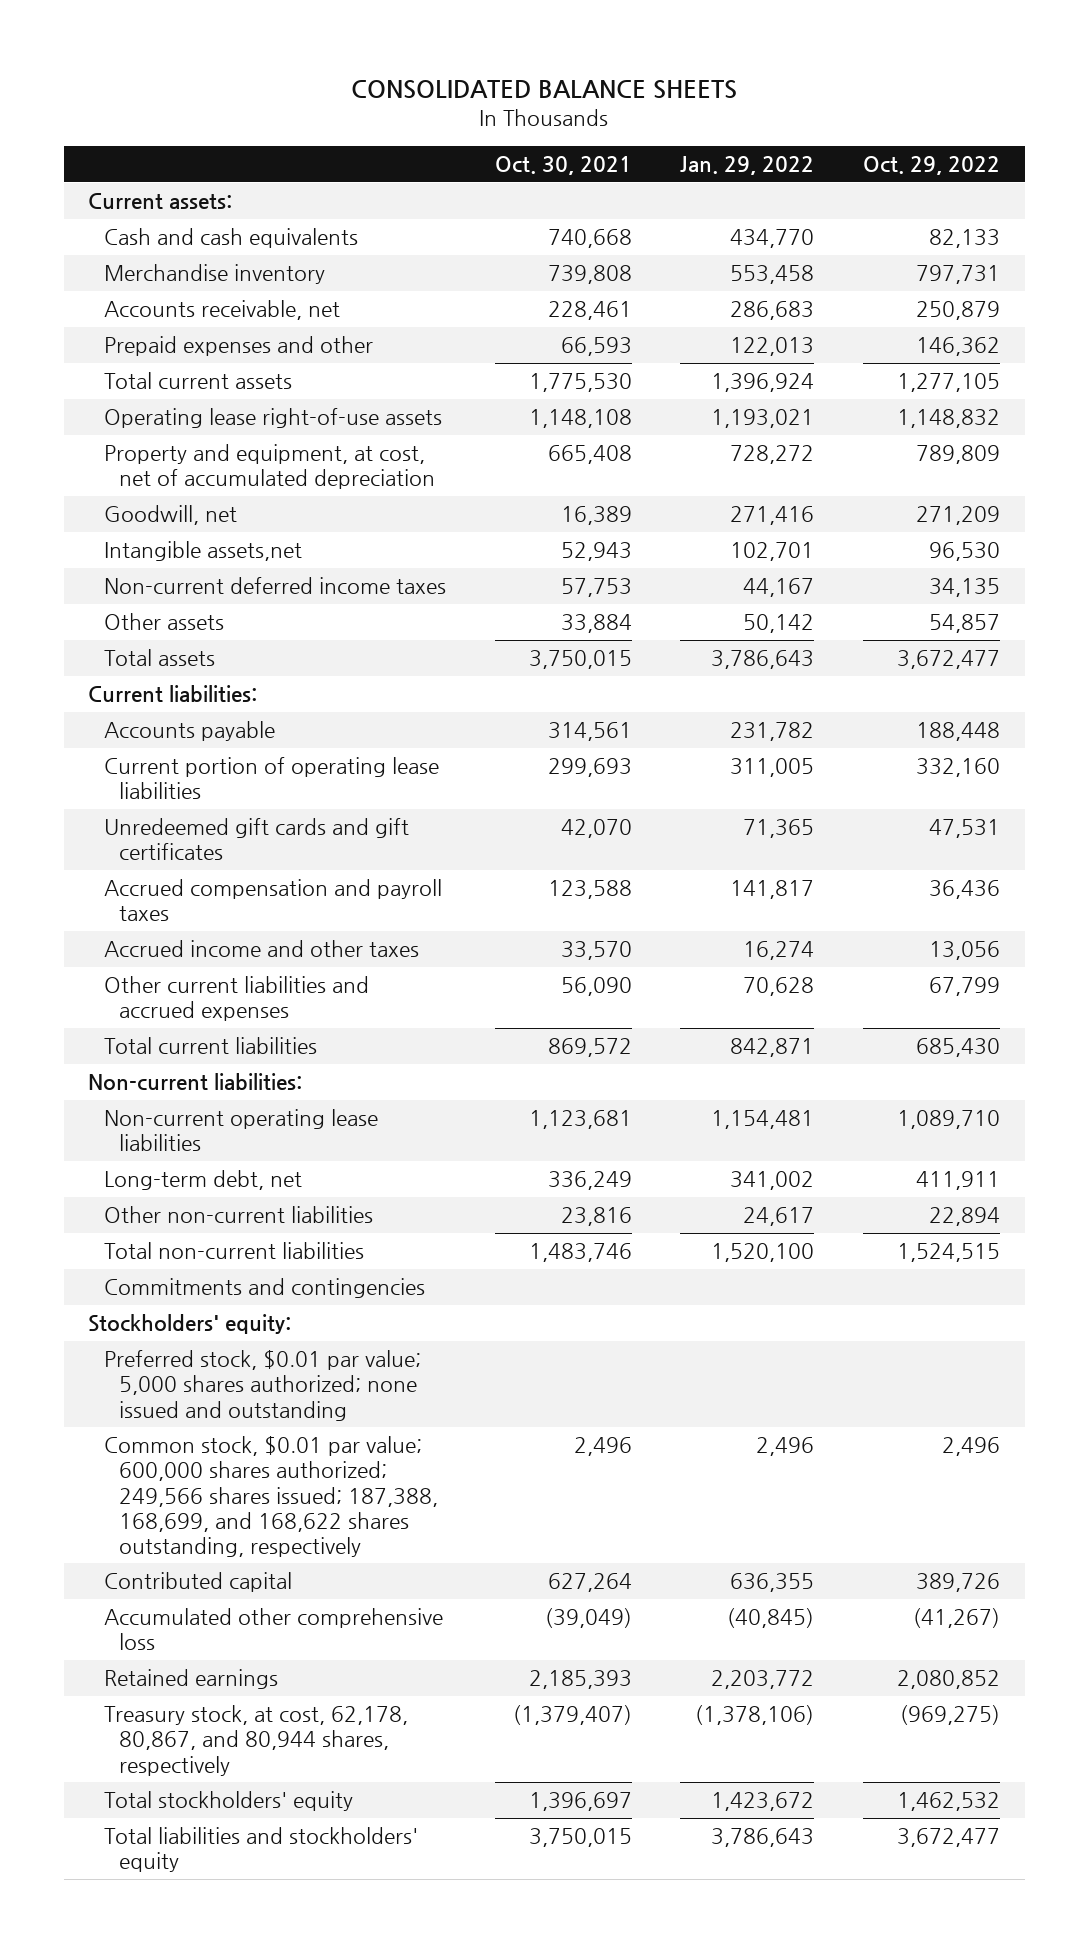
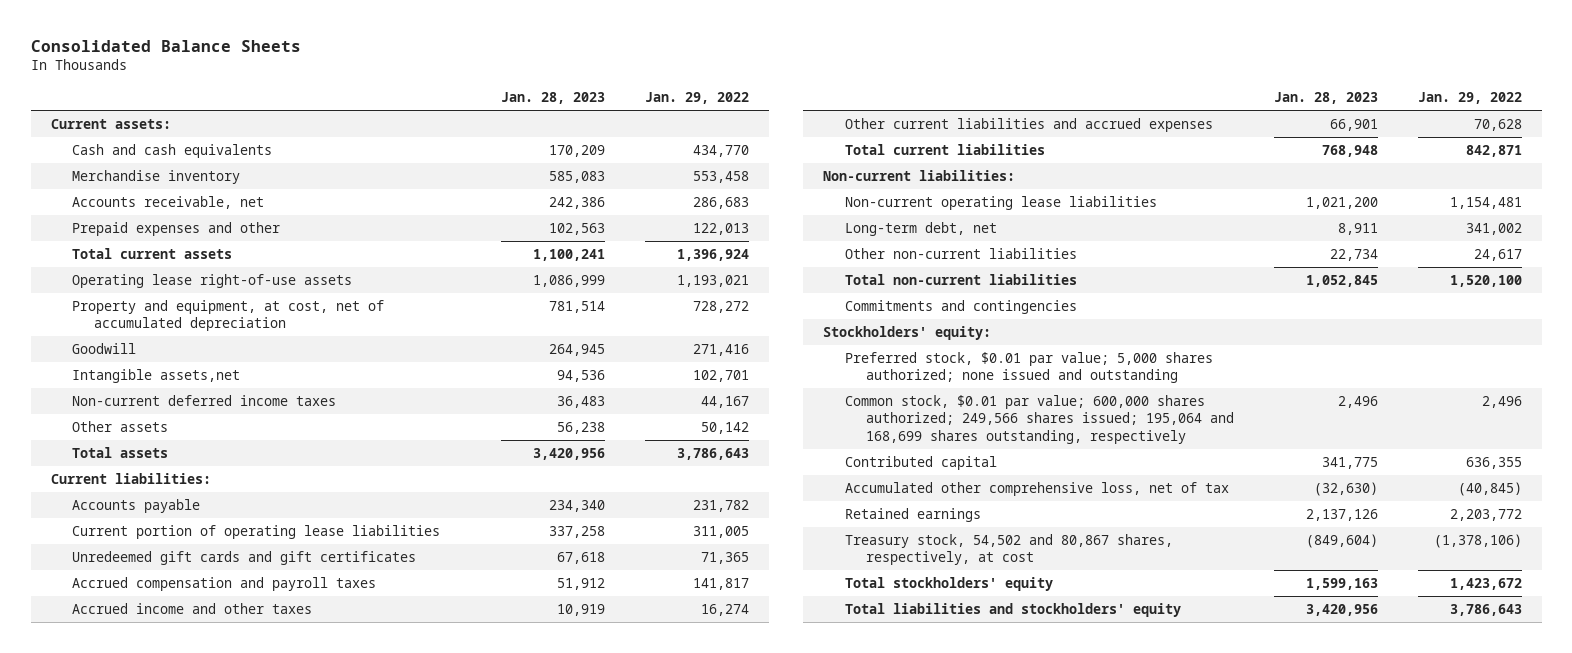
- CONSOLIDATED BALANCE SHEETS
+ Consolidated Balance Sheets
- | Oct. 30, 2021 | Jan. 29, 2022 | Oct. 29, 2022
+ | Jan. 28, 2023 | Jan. 29, 2022
- Goodwill, net | 16,389 | 271,416 | 271,209
+ Goodwill | 264,945 | 271,416
- Common stock, $0.01 par value; 600,000 shares authorized; 249,566 shares issued; 187,388, 168,699, and 168,622 shares outstanding, respectively | 2,496 | 2,496 | 2,496
+ Common stock, $0.01 par value; 600,000 shares authorized; 249,566 shares issued; 195,064 and 168,699 shares outstanding, respectively | 2,496 | 2,496
- Accumulated other comprehensive loss | (39,049) | (40,845) | (41,267)
+ Accumulated other comprehensive loss, net of tax | (32,630) | (40,845)
- Treasury stock, at cost, 62,178, 80,867, and 80,944 shares, respectively | (1,379,407) | (1,378,106) | (969,275)
+ Treasury stock, 54,502 and 80,867 shares, respectively, at cost | (849,604) | (1,378,106)

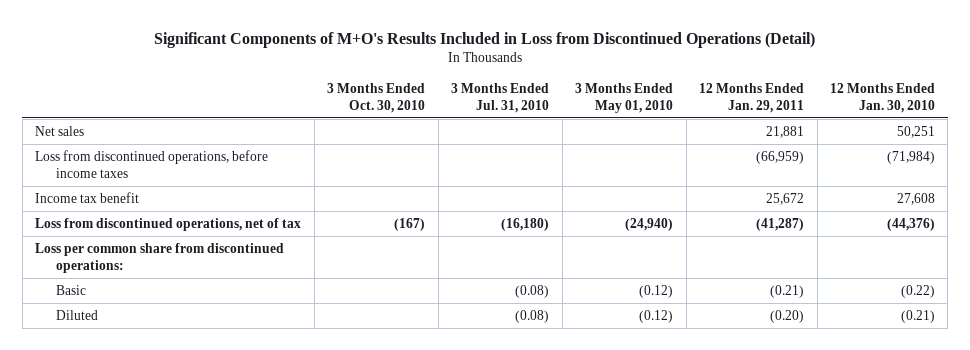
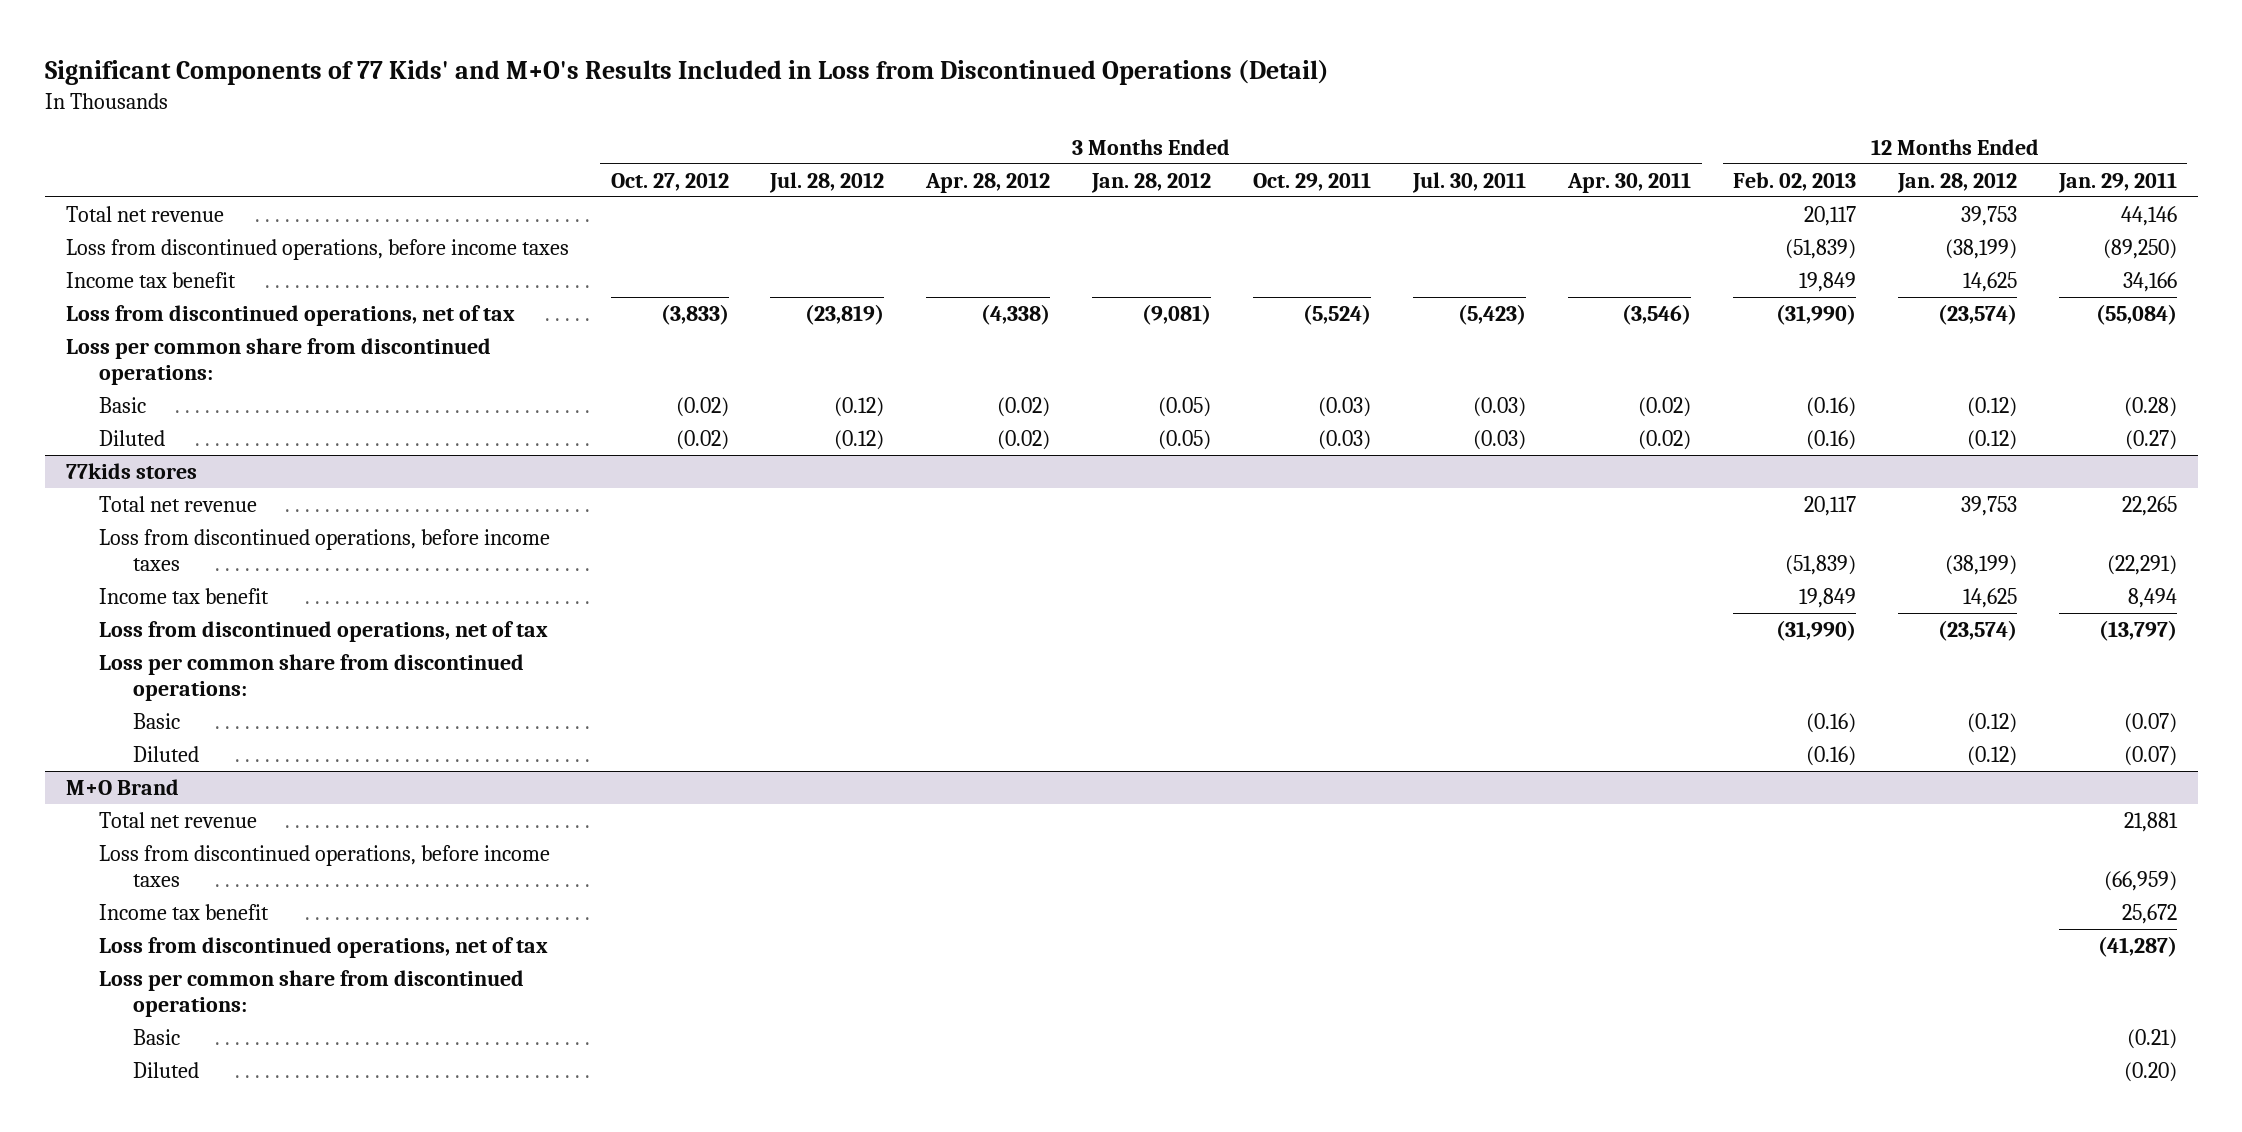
- Significant Components of M+O's Results Included in Loss from Discontinued Operations (Detail)
+ Significant Components of 77 Kids' and M+O's Results Included in Loss from Discontinued Operations (Detail)
- | 3 Months Ended Oct. 30, 2010 | 3 Months Ended Jul. 31, 2010 | 3 Months Ended May 01, 2010 | 12 Months Ended Jan. 29, 2011 | 12 Months Ended Jan. 30, 2010
+ | 3 Months Ended Oct. 27, 2012 | 3 Months Ended Jul. 28, 2012 | 3 Months Ended Apr. 28, 2012 | 3 Months Ended Jan. 28, 2012 | 3 Months Ended Oct. 29, 2011 | 3 Months Ended Jul. 30, 2011 | 3 Months Ended Apr. 30, 2011 | 12 Months Ended Feb. 02, 2013 | 12 Months Ended Jan. 28, 2012 | 12 Months Ended Jan. 29, 2011
- Net sales | | | | 21,881 | 50,251
+ Total net revenue | | | | | | | | 20,117 | 39,753 | 44,146
+ Loss from discontinued operations, before income taxes | | | | | | | | (51,839) | (38,199) | (89,250)
+ Income tax benefit | | | | | | | | 19,849 | 14,625 | 34,166
+ Loss from discontinued operations, net of tax | (3,833) | (23,819) | (4,338) | (9,081) | (5,524) | (5,423) | (3,546) | (31,990) | (23,574) | (55,084)
+ Loss per common share from discontinued operations:
+ Basic | (0.02) | (0.12) | (0.02) | (0.05) | (0.03) | (0.03) | (0.02) | (0.16) | (0.12) | (0.28)
+ Diluted | (0.02) | (0.12) | (0.02) | (0.05) | (0.03) | (0.03) | (0.02) | (0.16) | (0.12) | (0.27)
+ 77kids stores
+ Total net revenue | | | | | | | | 20,117 | 39,753 | 22,265
+ Loss from discontinued operations, before income taxes | | | | | | | | (51,839) | (38,199) | (22,291)
+ Income tax benefit | | | | | | | | 19,849 | 14,625 | 8,494
+ Loss from discontinued operations, net of tax | | | | | | | | (31,990) | (23,574) | (13,797)
+ Loss per common share from discontinued operations:
+ Basic | | | | | | | | (0.16) | (0.12) | (0.07)
+ Diluted | | | | | | | | (0.16) | (0.12) | (0.07)
+ M+O Brand
+ Total net revenue | | | | | | | | | | 21,881

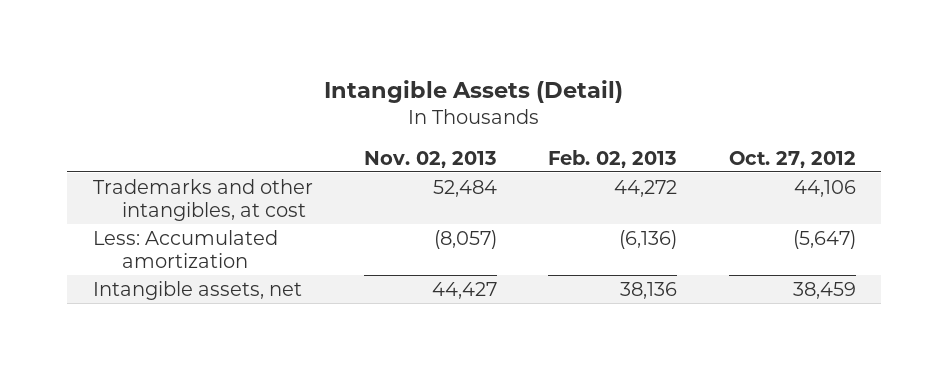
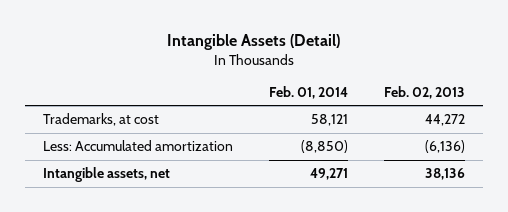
- | Nov. 02, 2013 | Feb. 02, 2013 | Oct. 27, 2012
+ | Feb. 01, 2014 | Feb. 02, 2013
- Trademarks and other intangibles, at cost | 52,484 | 44,272 | 44,106
+ Trademarks, at cost | 58,121 | 44,272

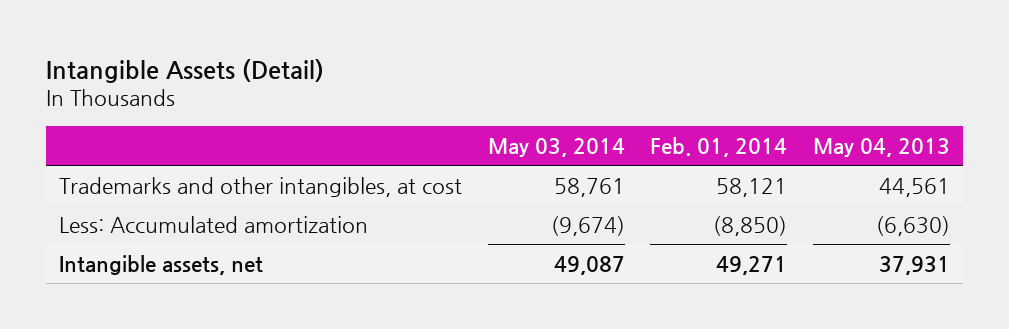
- | Feb. 01, 2014 | Feb. 02, 2013
+ | May 03, 2014 | Feb. 01, 2014 | May 04, 2013
- Trademarks, at cost | 58,121 | 44,272
+ Trademarks and other intangibles, at cost | 58,761 | 58,121 | 44,561

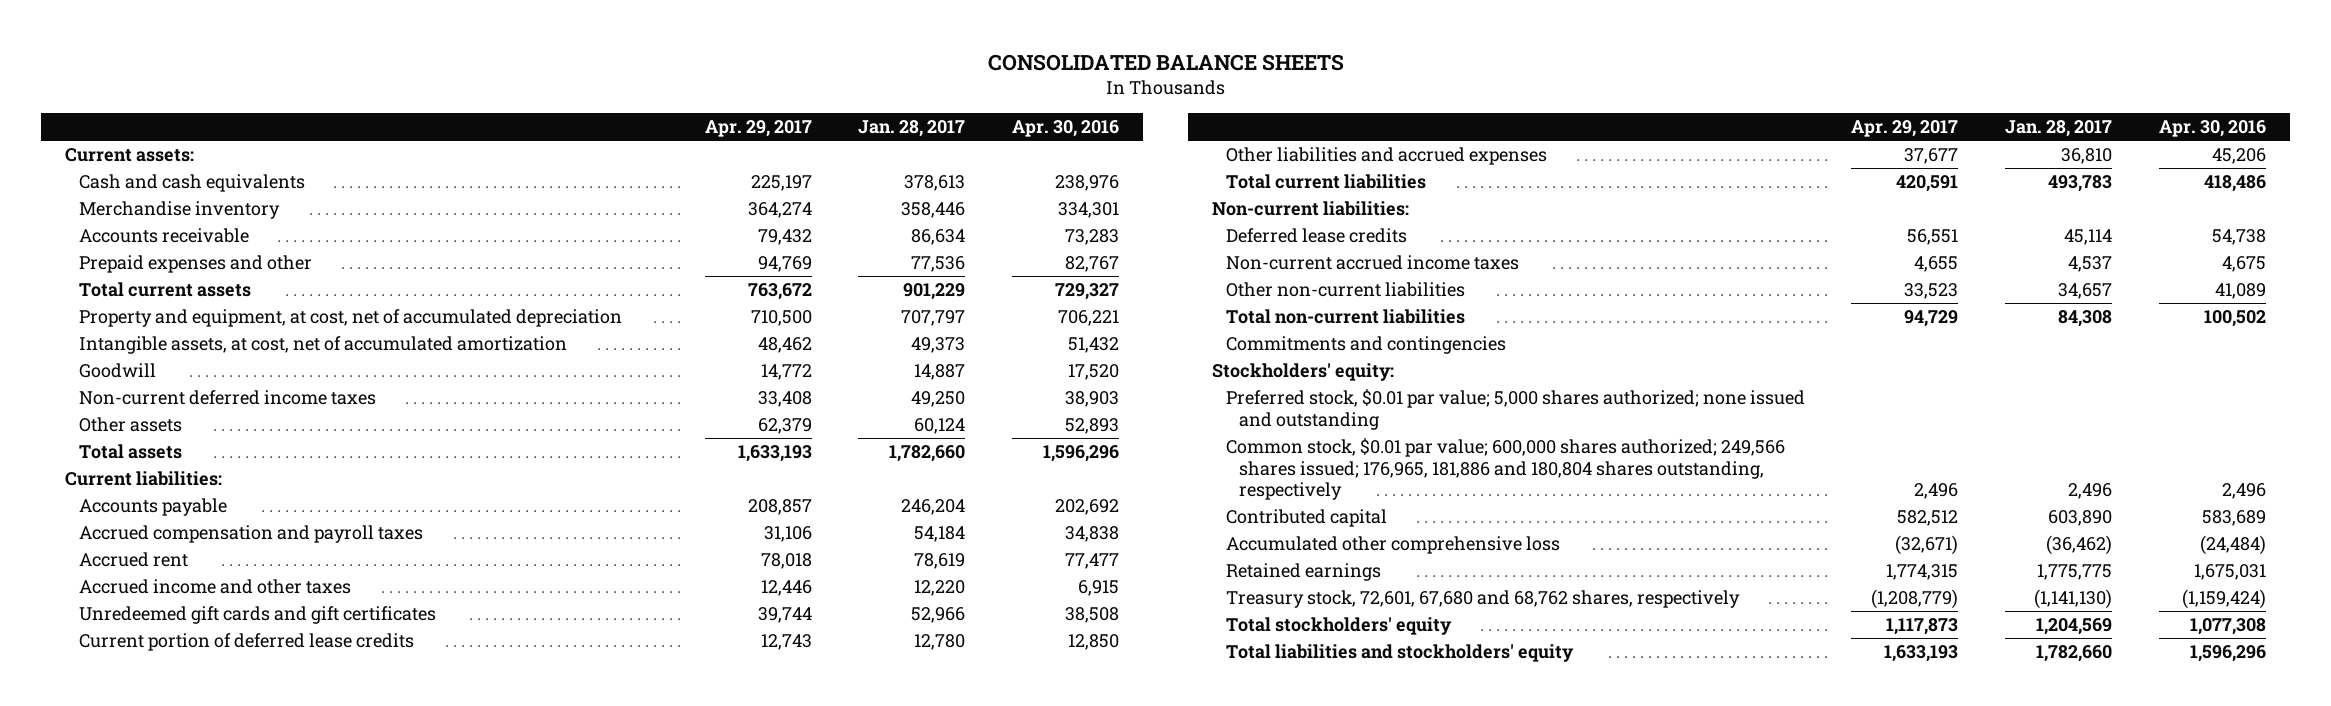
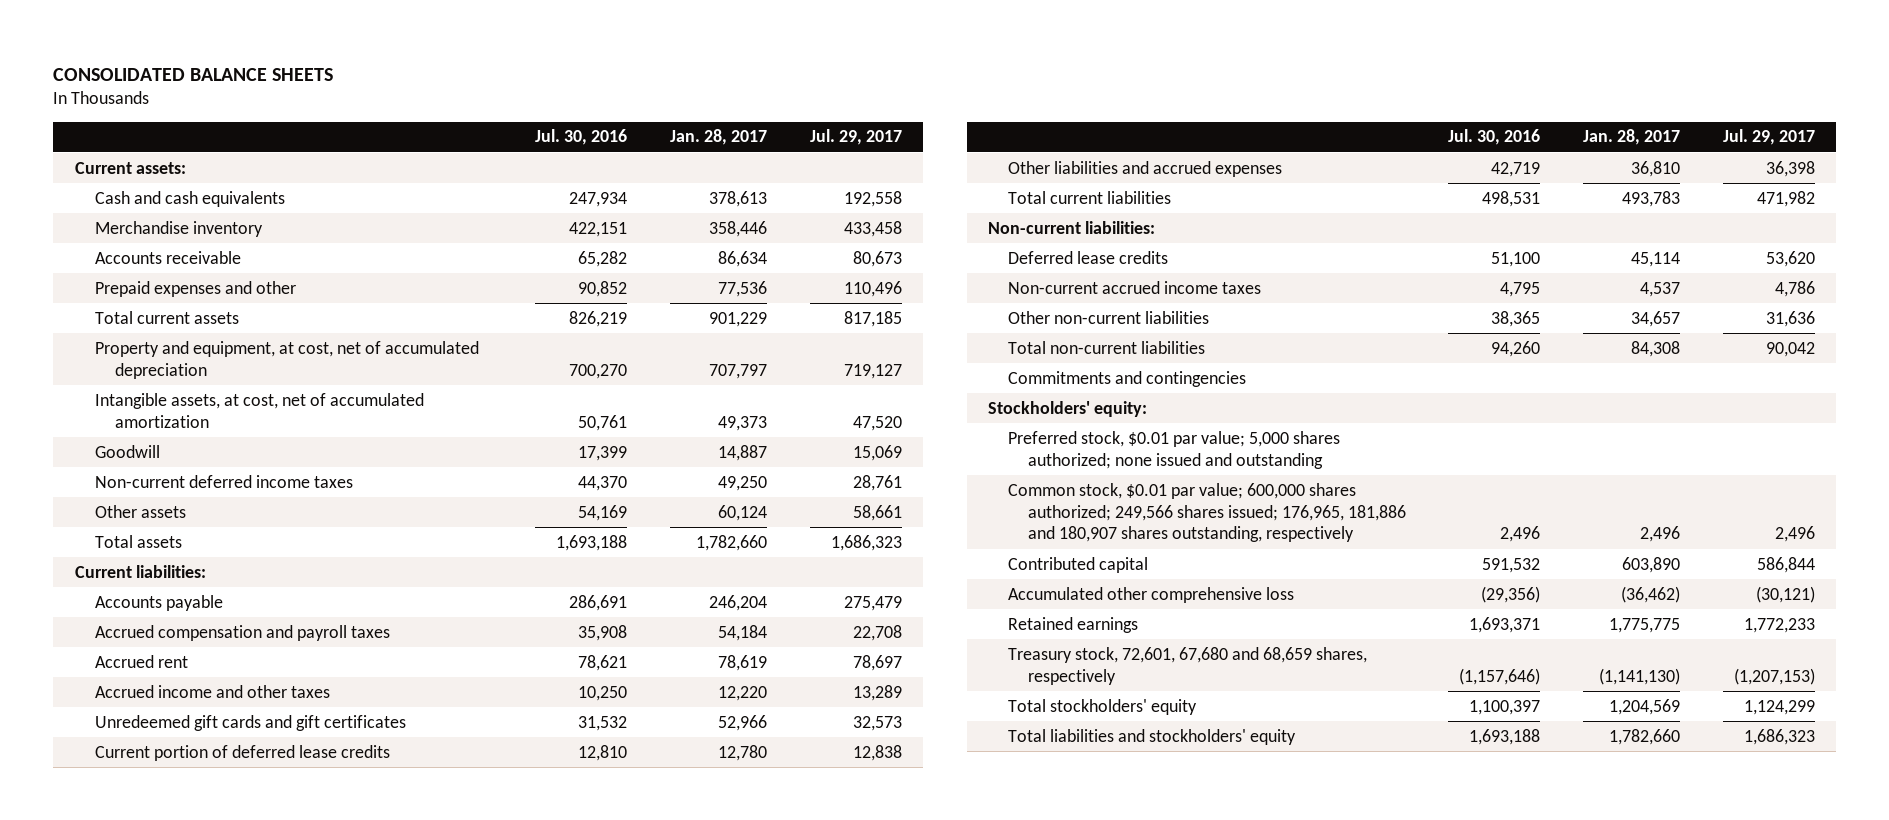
- | Apr. 29, 2017 | Jan. 28, 2017 | Apr. 30, 2016
+ | Jul. 30, 2016 | Jan. 28, 2017 | Jul. 29, 2017
- Common stock, $0.01 par value; 600,000 shares authorized; 249,566 shares issued; 176,965, 181,886 and 180,804 shares outstanding, respectively | 2,496 | 2,496 | 2,496
+ Common stock, $0.01 par value; 600,000 shares authorized; 249,566 shares issued; 176,965, 181,886 and 180,907 shares outstanding, respectively | 2,496 | 2,496 | 2,496
- Treasury stock, 72,601, 67,680 and 68,762 shares, respectively | (1,208,779) | (1,141,130) | (1,159,424)
+ Treasury stock, 72,601, 67,680 and 68,659 shares, respectively | (1,157,646) | (1,141,130) | (1,207,153)

